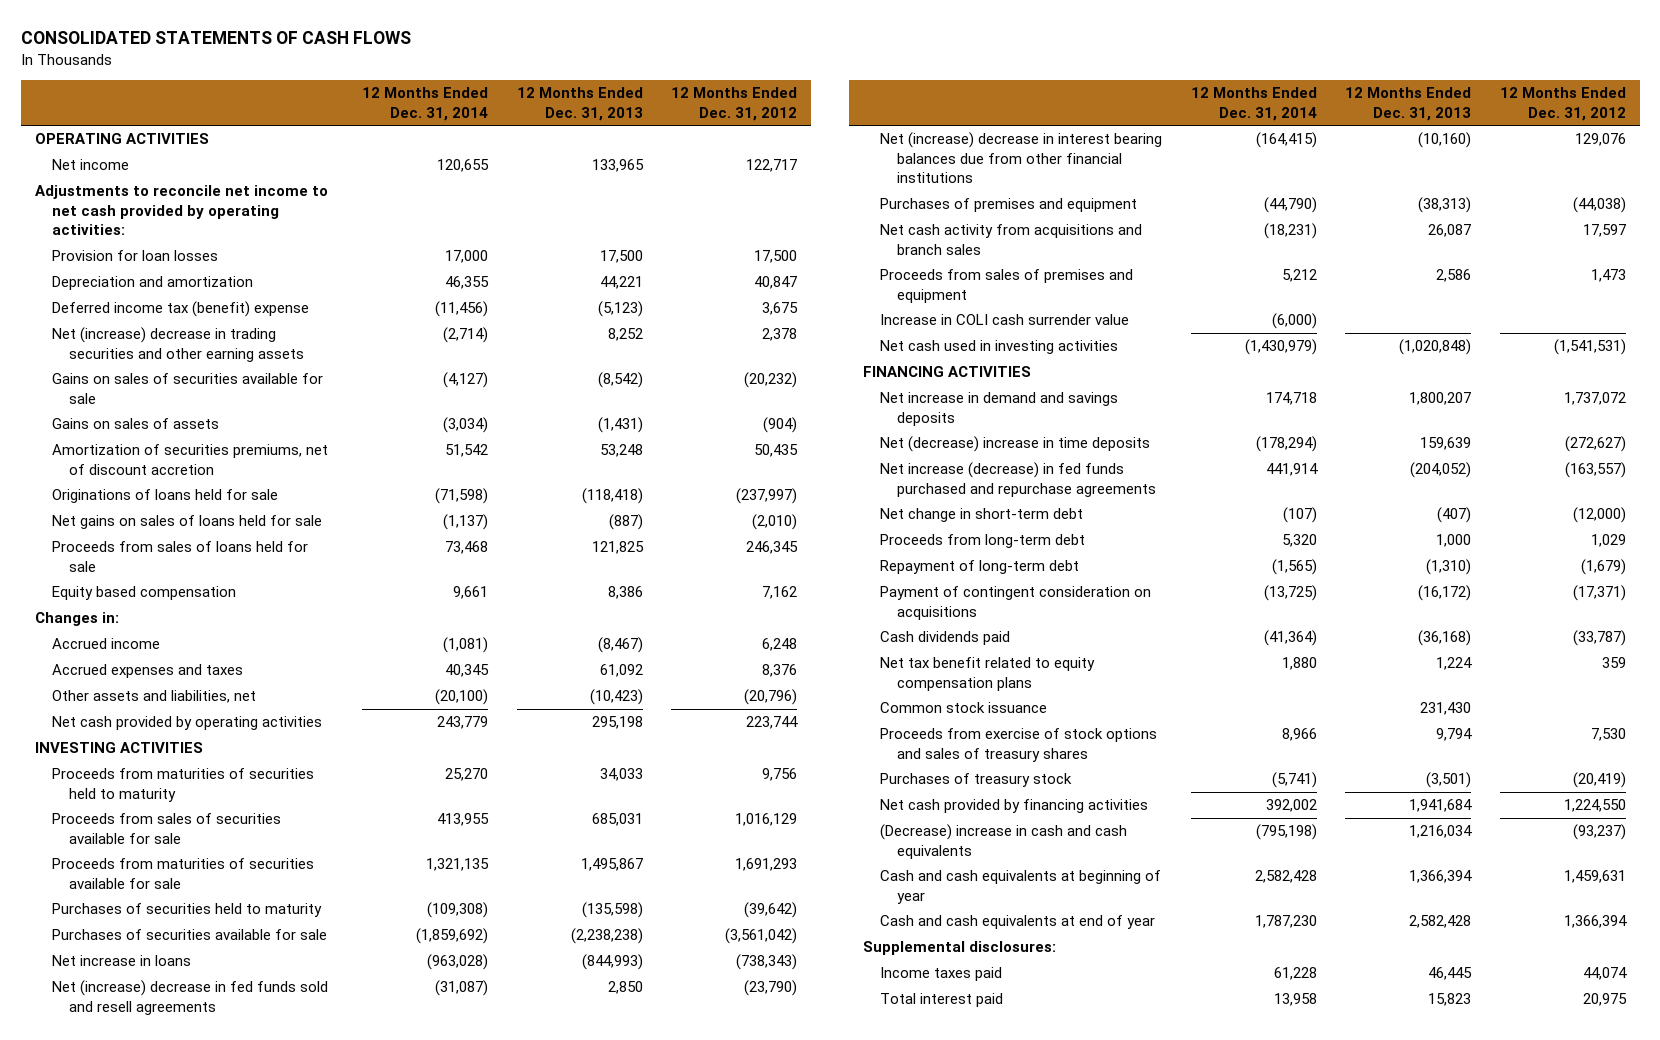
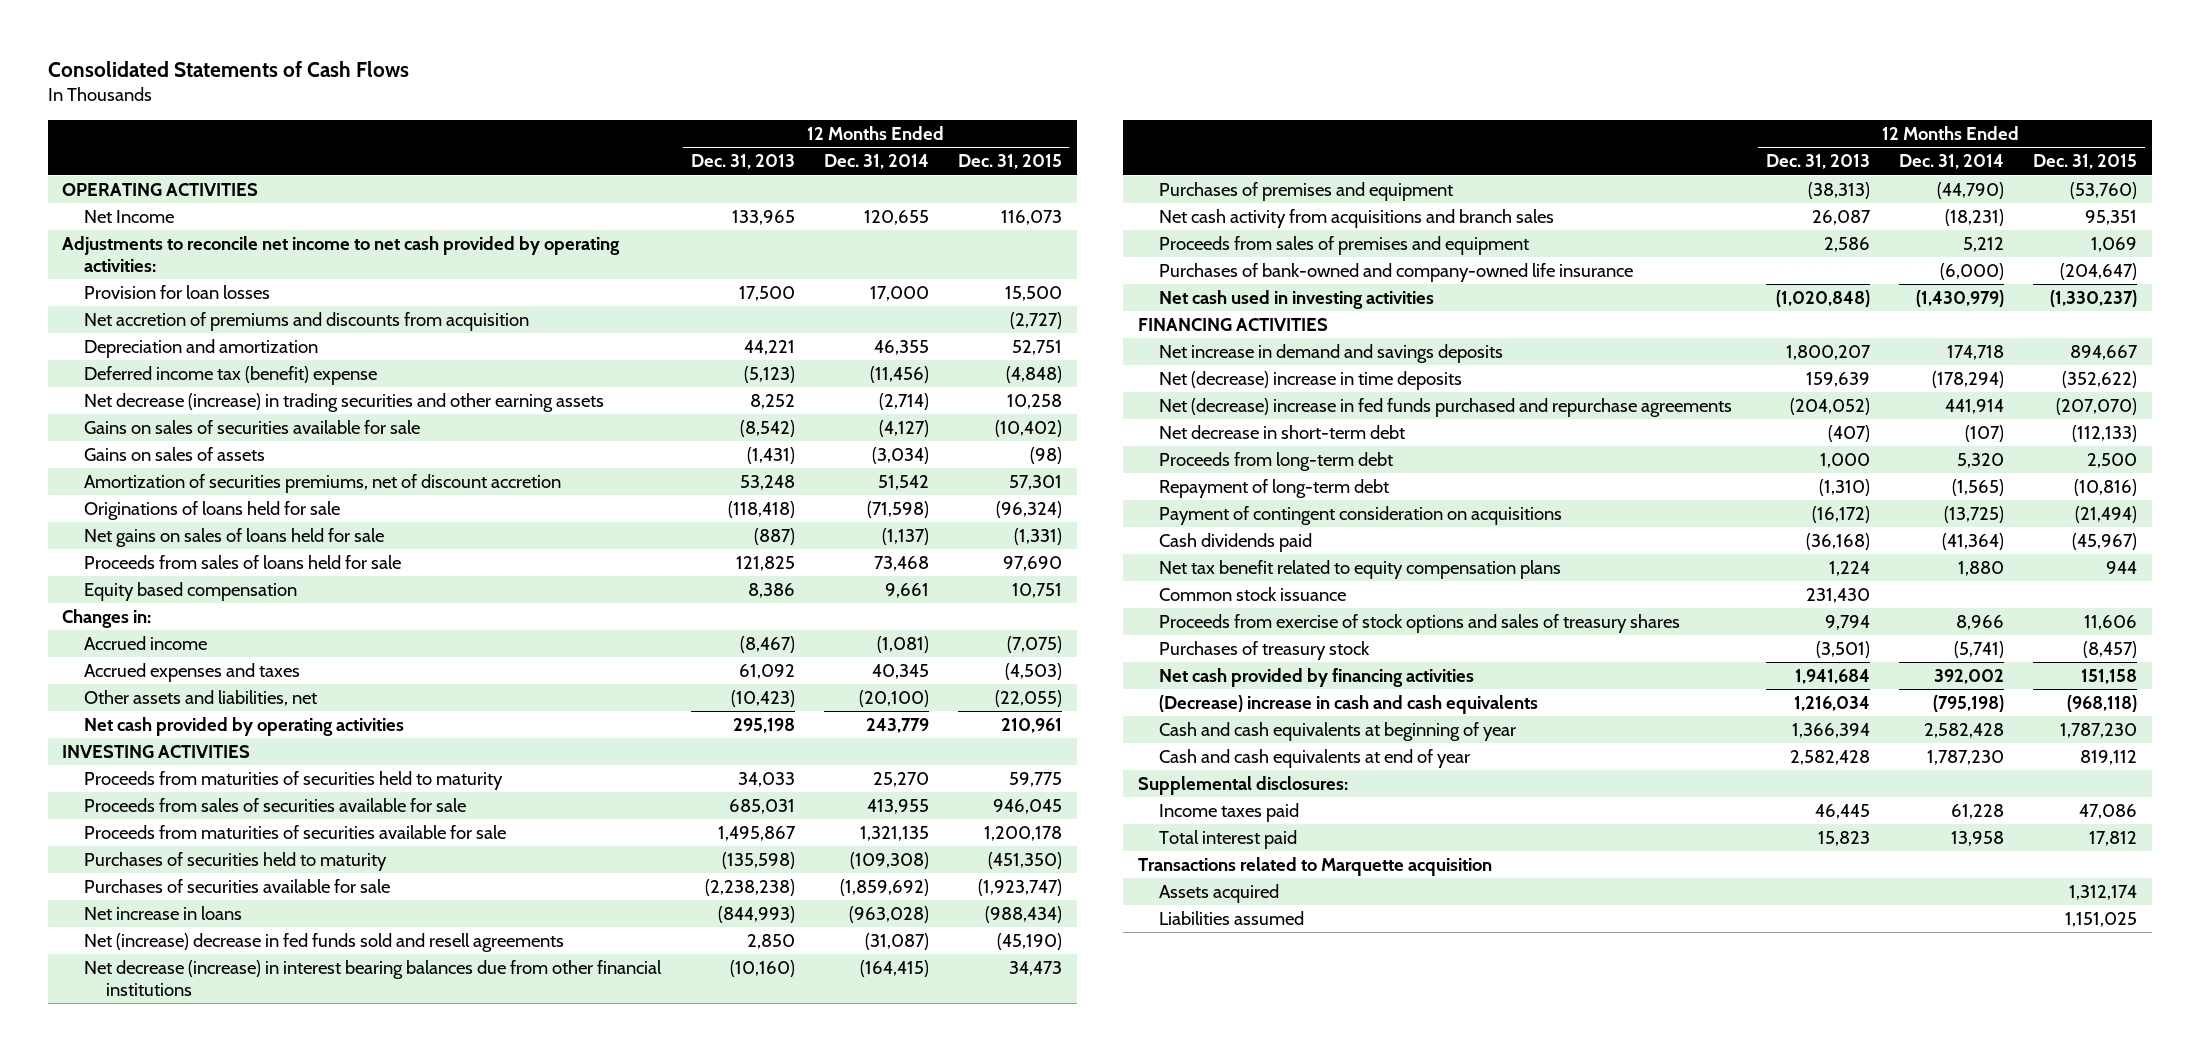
- CONSOLIDATED STATEMENTS OF CASH FLOWS
+ Consolidated Statements of Cash Flows
- | 12 Months Ended Dec. 31, 2014 | 12 Months Ended Dec. 31, 2013 | 12 Months Ended Dec. 31, 2012
+ | 12 Months Ended Dec. 31, 2013 | 12 Months Ended Dec. 31, 2014 | 12 Months Ended Dec. 31, 2015
- Net income | 120,655 | 133,965 | 122,717
+ Net Income | 133,965 | 120,655 | 116,073
+ Net accretion of premiums and discounts from acquisition | | | (2,727)
- Net (increase) decrease in trading securities and other earning assets | (2,714) | 8,252 | 2,378
+ Net decrease (increase) in trading securities and other earning assets | 8,252 | (2,714) | 10,258
- Net (increase) decrease in interest bearing balances due from other financial institutions | (164,415) | (10,160) | 129,076
+ Net decrease (increase) in interest bearing balances due from other financial institutions | (10,160) | (164,415) | 34,473
- Increase in COLI cash surrender value | (6,000) | |
+ Purchases of bank-owned and company-owned life insurance | | (6,000) | (204,647)
- Net increase (decrease) in fed funds purchased and repurchase agreements | 441,914 | (204,052) | (163,557)
- Net change in short-term debt | (107) | (407) | (12,000)
+ Net (decrease) increase in fed funds purchased and repurchase agreements | (204,052) | 441,914 | (207,070)
+ Net decrease in short-term debt | (407) | (107) | (112,133)
+ Transactions related to Marquette acquisition
+ Assets acquired | | | 1,312,174
+ Liabilities assumed | | | 1,151,025

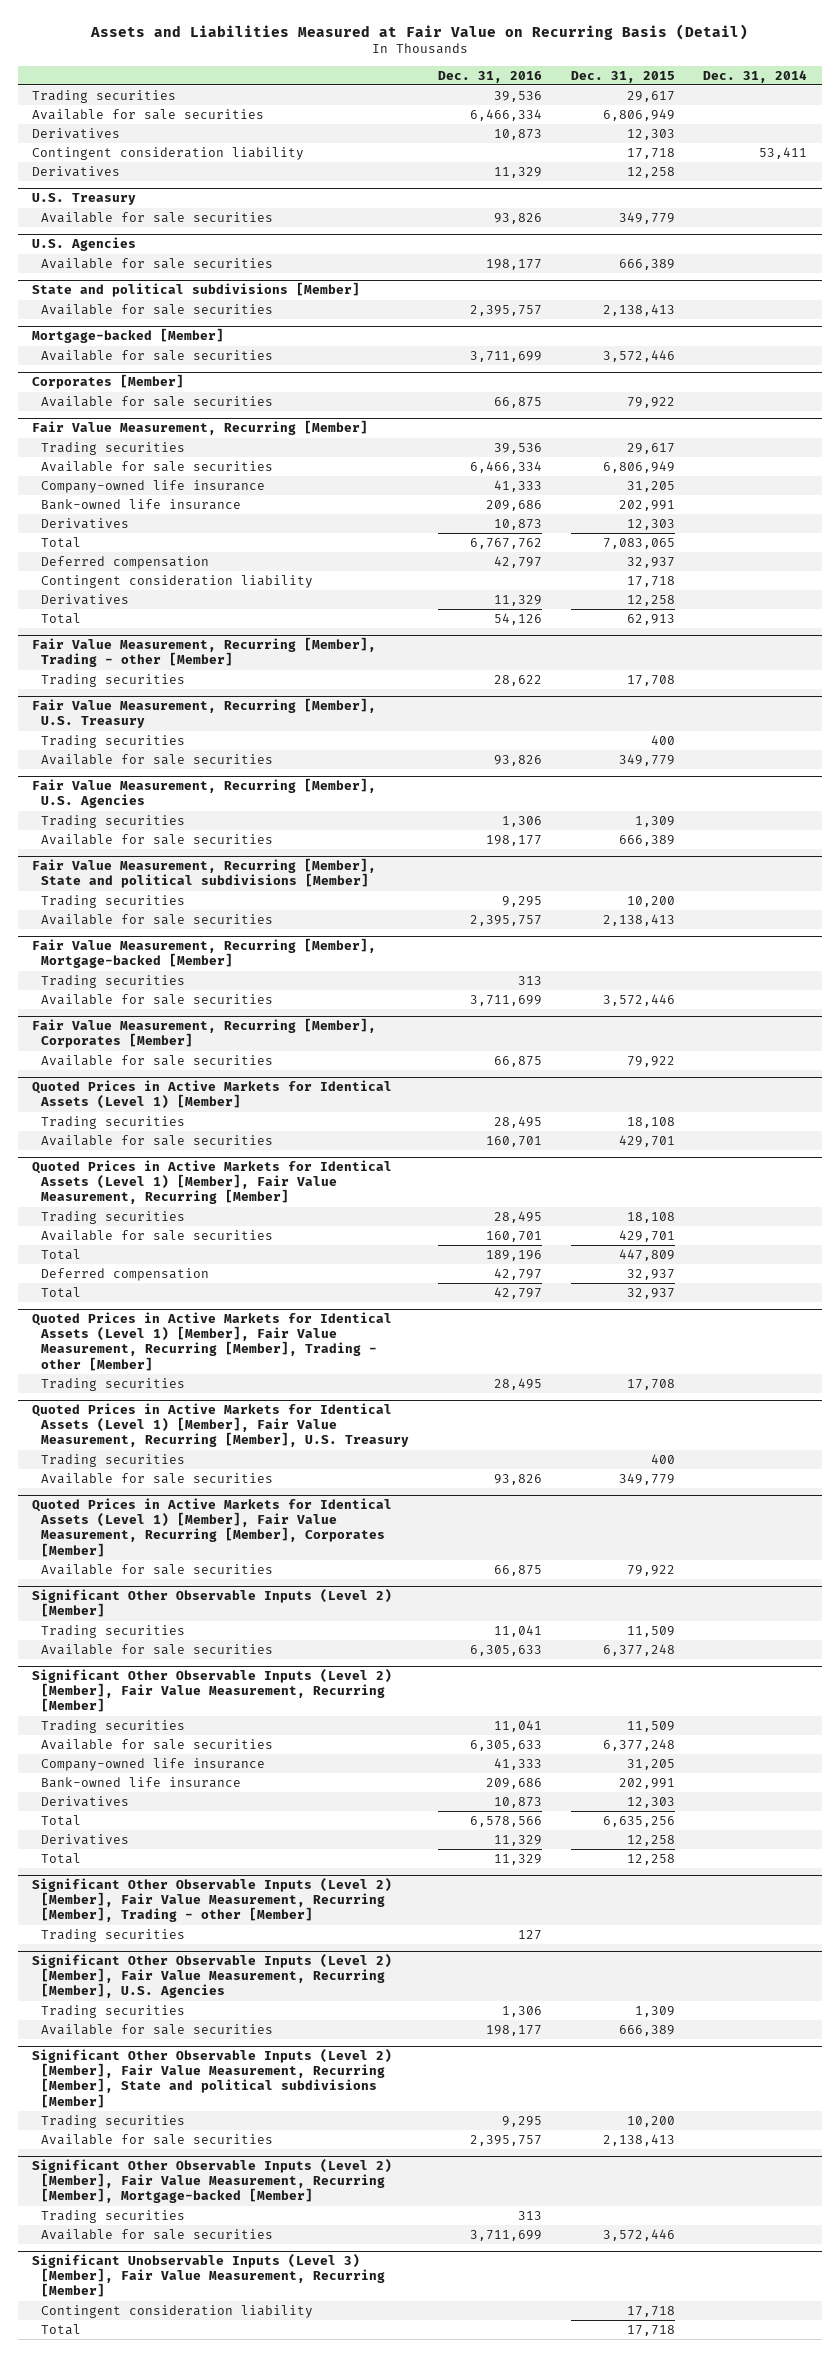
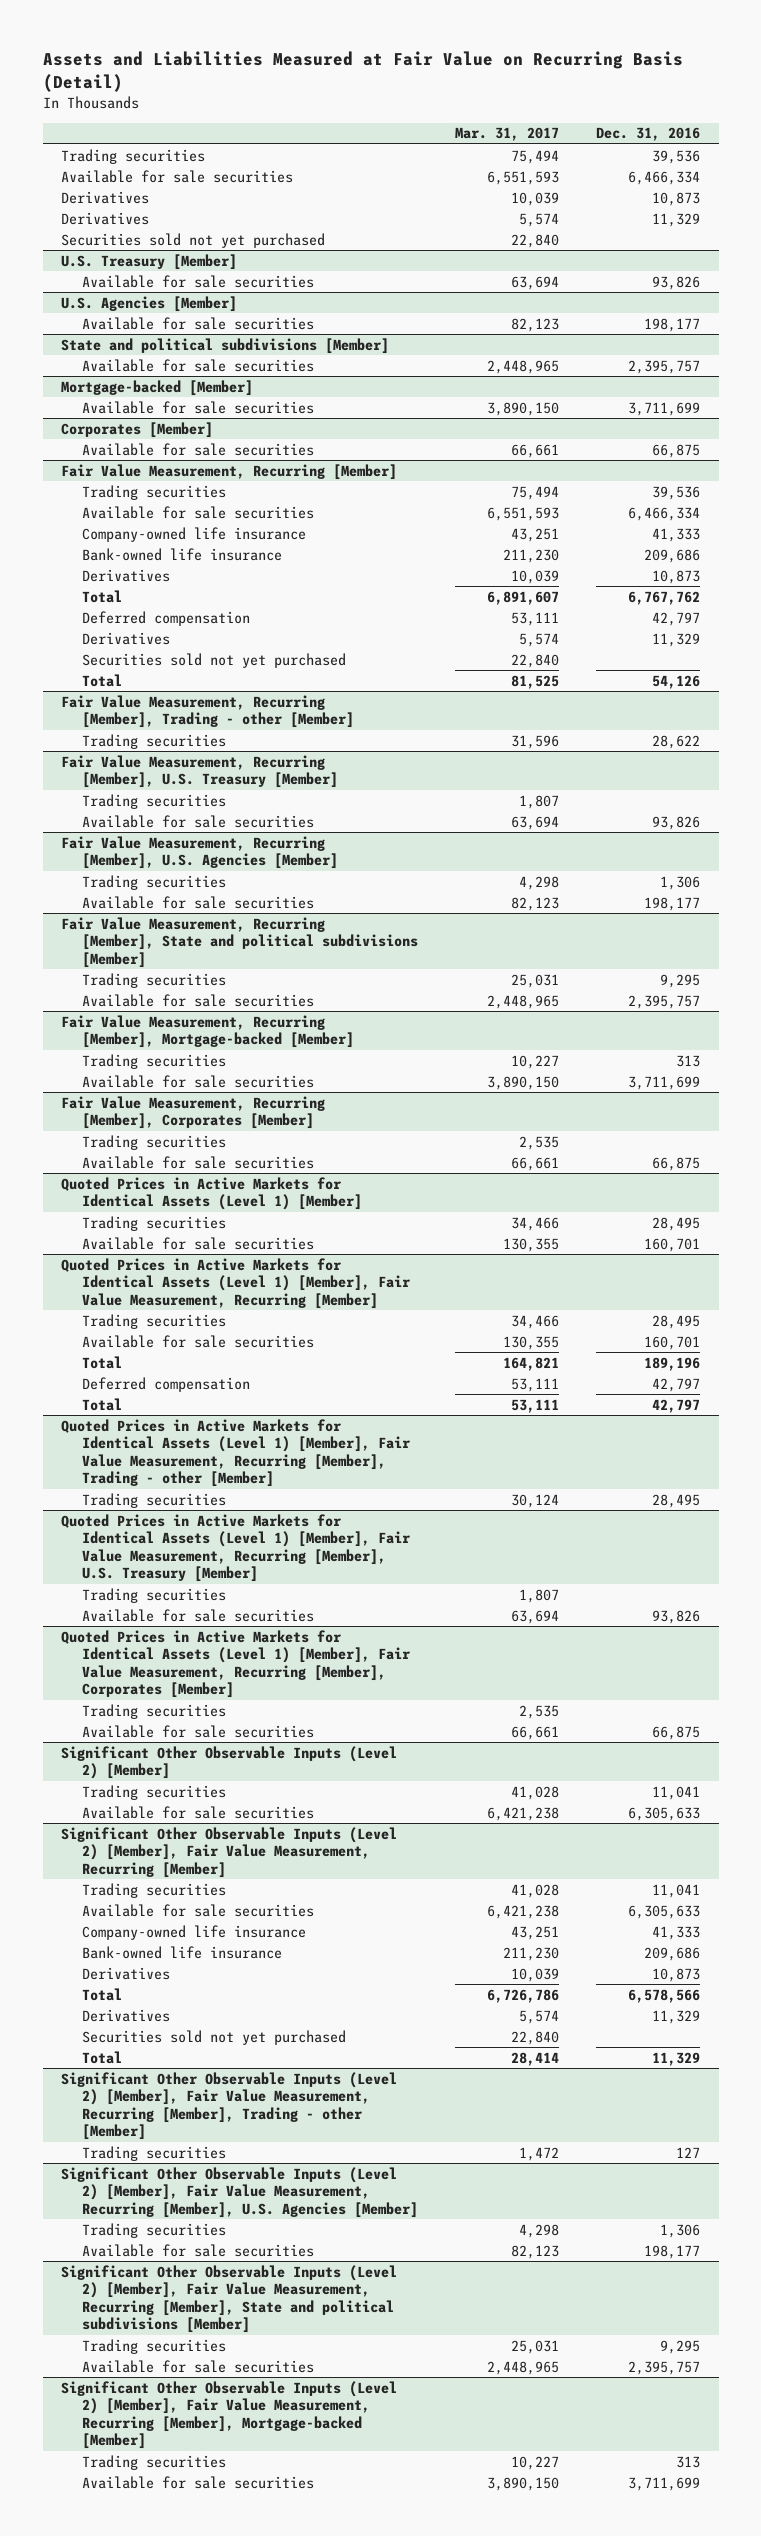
- | Dec. 31, 2016 | Dec. 31, 2015 | Dec. 31, 2014
+ | Mar. 31, 2017 | Dec. 31, 2016
- Contingent consideration liability | | 17,718 | 53,411
- U.S. Treasury
+ Securities sold not yet purchased | 22,840 |
+ U.S. Treasury [Member]
- U.S. Agencies
+ U.S. Agencies [Member]
@ Fair Value Measurement, Recurring [Member]
- Contingent consideration liability | | 17,718 |
+ Securities sold not yet purchased | 22,840 |
- Fair Value Measurement, Recurring [Member], U.S. Treasury
+ Fair Value Measurement, Recurring [Member], U.S. Treasury [Member]
- Fair Value Measurement, Recurring [Member], U.S. Agencies
+ Fair Value Measurement, Recurring [Member], U.S. Agencies [Member]
@ Fair Value Measurement, Recurring [Member], Corporates [Member]
+ Trading securities | 2,535 |
- Quoted Prices in Active Markets for Identical Assets (Level 1) [Member], Fair Value Measurement, Recurring [Member], U.S. Treasury
+ Quoted Prices in Active Markets for Identical Assets (Level 1) [Member], Fair Value Measurement, Recurring [Member], U.S. Treasury [Member]
@ Quoted Prices in Active Markets for Identical Assets (Level 1) [Member], Fair Value Measurement, Recurring [Member], Corporates [Member]
+ Trading securities | 2,535 |
@ Significant Other Observable Inputs (Level 2) [Member], Fair Value Measurement, Recurring [Member]
+ Securities sold not yet purchased | 22,840 |
- Significant Other Observable Inputs (Level 2) [Member], Fair Value Measurement, Recurring [Member], U.S. Agencies
+ Significant Other Observable Inputs (Level 2) [Member], Fair Value Measurement, Recurring [Member], U.S. Agencies [Member]
- Significant Unobservable Inputs (Level 3) [Member], Fair Value Measurement, Recurring [Member]
- Contingent consideration liability | | 17,718 |
- Total | | 17,718 |

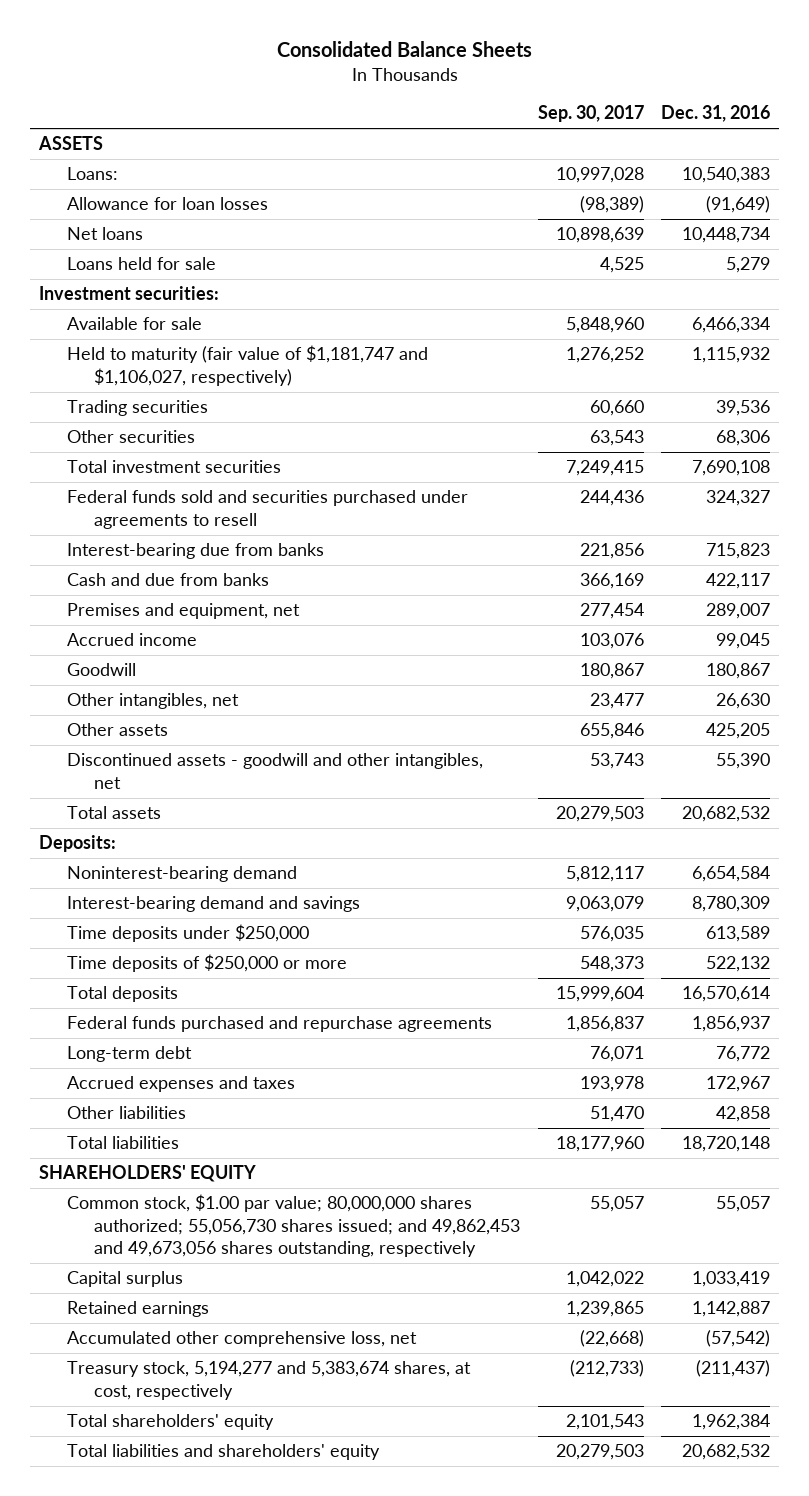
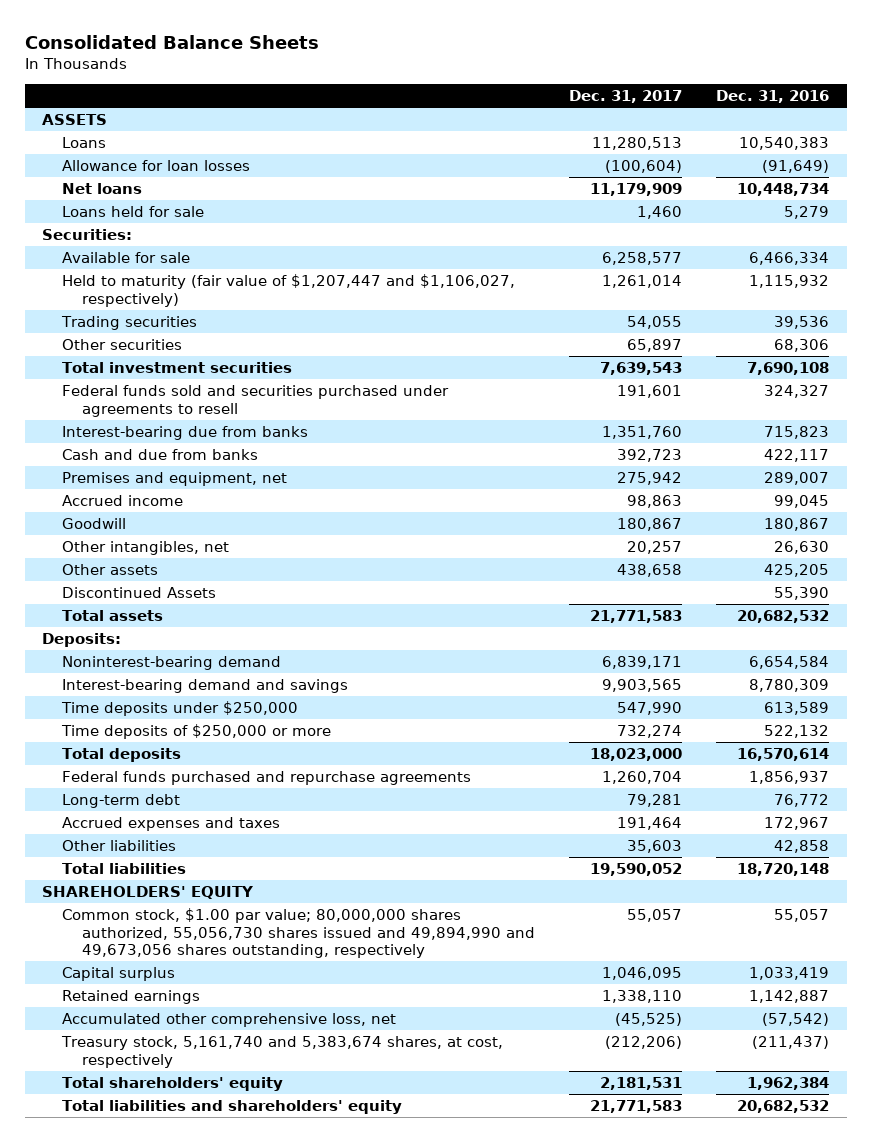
- | Sep. 30, 2017 | Dec. 31, 2016
+ | Dec. 31, 2017 | Dec. 31, 2016
- Loans: | 10,997,028 | 10,540,383
+ Loans | 11,280,513 | 10,540,383
- Investment securities:
+ Securities:
- Held to maturity (fair value of $1,181,747 and $1,106,027, respectively) | 1,276,252 | 1,115,932
+ Held to maturity (fair value of $1,207,447 and $1,106,027, respectively) | 1,261,014 | 1,115,932
- Discontinued assets - goodwill and other intangibles, net | 53,743 | 55,390
+ Discontinued Assets | | 55,390
- Common stock, $1.00 par value; 80,000,000 shares authorized; 55,056,730 shares issued; and 49,862,453 and 49,673,056 shares outstanding, respectively | 55,057 | 55,057
+ Common stock, $1.00 par value; 80,000,000 shares authorized, 55,056,730 shares issued and 49,894,990 and 49,673,056 shares outstanding, respectively | 55,057 | 55,057
- Treasury stock, 5,194,277 and 5,383,674 shares, at cost, respectively | (212,733) | (211,437)
+ Treasury stock, 5,161,740 and 5,383,674 shares, at cost, respectively | (212,206) | (211,437)

